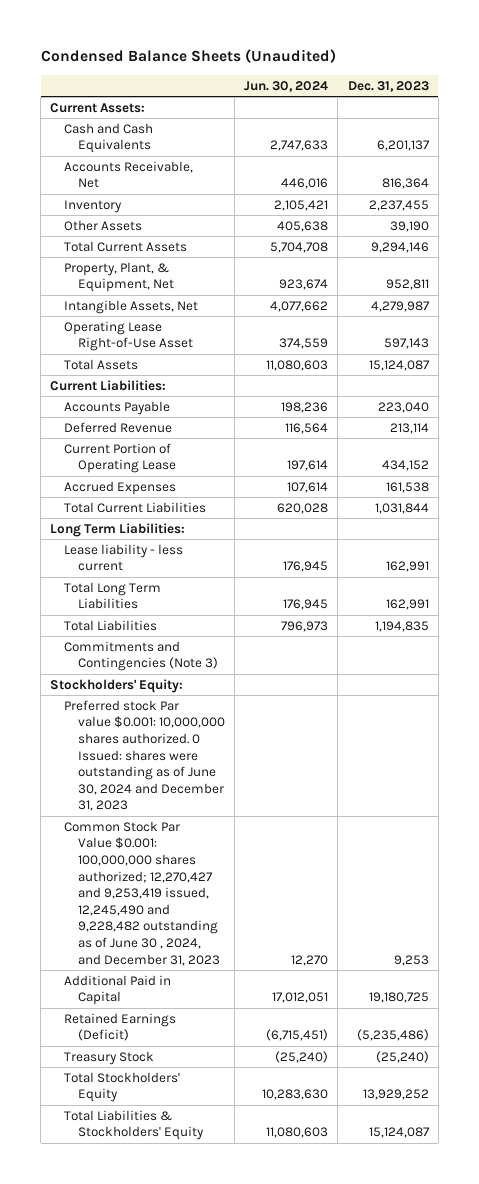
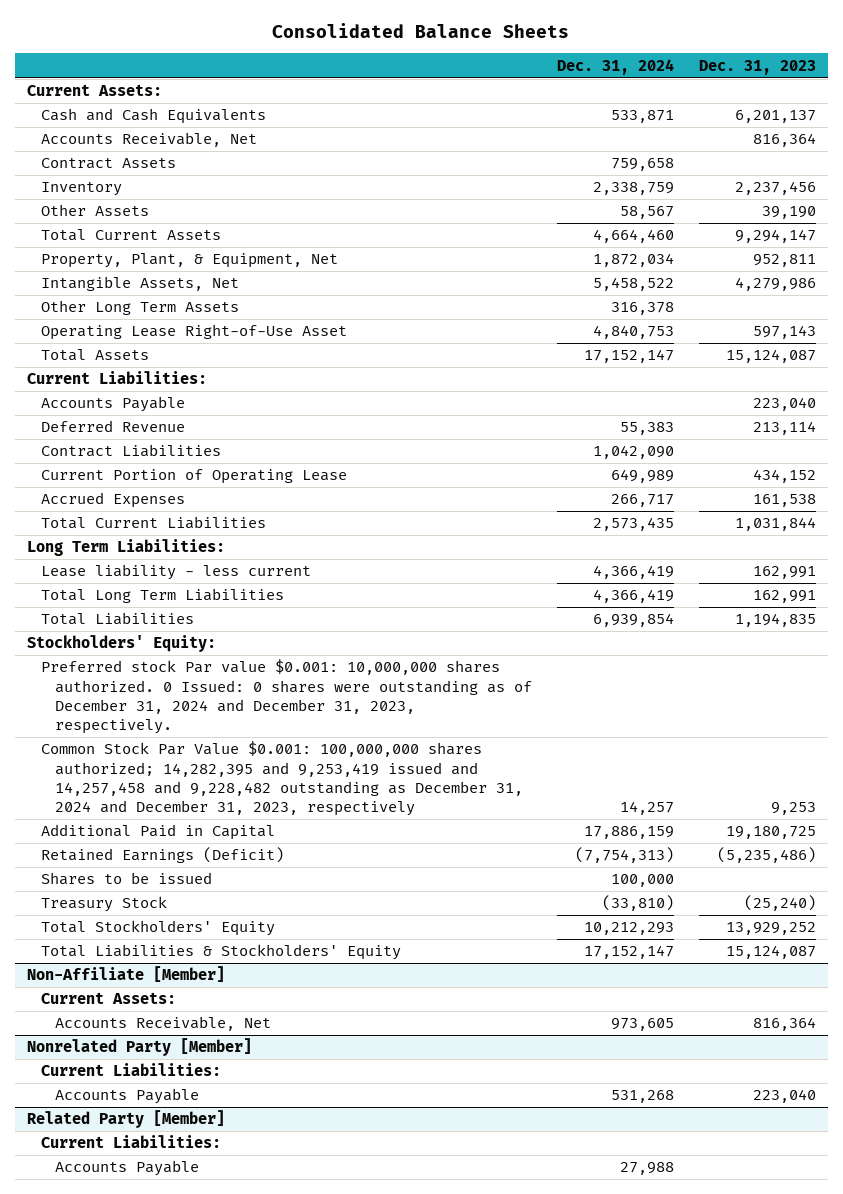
- Condensed Balance Sheets (Unaudited)
+ Consolidated Balance Sheets
- | Jun. 30, 2024 | Dec. 31, 2023
+ | Dec. 31, 2024 | Dec. 31, 2023
- Inventory | 2,105,421 | 2,237,455
+ Contract Assets | 759,658 |
+ Inventory | 2,338,759 | 2,237,456
- Total Current Assets | 5,704,708 | 9,294,146
+ Total Current Assets | 4,664,460 | 9,294,147
- Intangible Assets, Net | 4,077,662 | 4,279,987
+ Intangible Assets, Net | 5,458,522 | 4,279,986
+ Other Long Term Assets | 316,378 |
+ Contract Liabilities | 1,042,090 |
- Commitments and Contingencies (Note 3)
- Preferred stock Par value $0.001: 10,000,000 shares authorized. 0 Issued: shares were outstanding as of June 30, 2024 and December 31, 2023
- Common Stock Par Value $0.001: 100,000,000 shares authorized; 12,270,427 and 9,253,419 issued, 12,245,490 and 9,228,482 outstanding as of June 30 , 2024, and December 31, 2023 | 12,270 | 9,253
+ Preferred stock Par value $0.001: 10,000,000 shares authorized. 0 Issued: 0 shares were outstanding as of December 31, 2024 and December 31, 2023, respectively.
+ Common Stock Par Value $0.001: 100,000,000 shares authorized; 14,282,395 and 9,253,419 issued and 14,257,458 and 9,228,482 outstanding as December 31, 2024 and December 31, 2023, respectively | 14,257 | 9,253
+ Shares to be issued | 100,000 |
+ Non-Affiliate [Member]
+ Current Assets:
+ Accounts Receivable, Net | 973,605 | 816,364
+ Nonrelated Party [Member]
+ Current Liabilities:
+ Accounts Payable | 531,268 | 223,040
+ Related Party [Member]
+ Current Liabilities:
+ Accounts Payable | 27,988 |

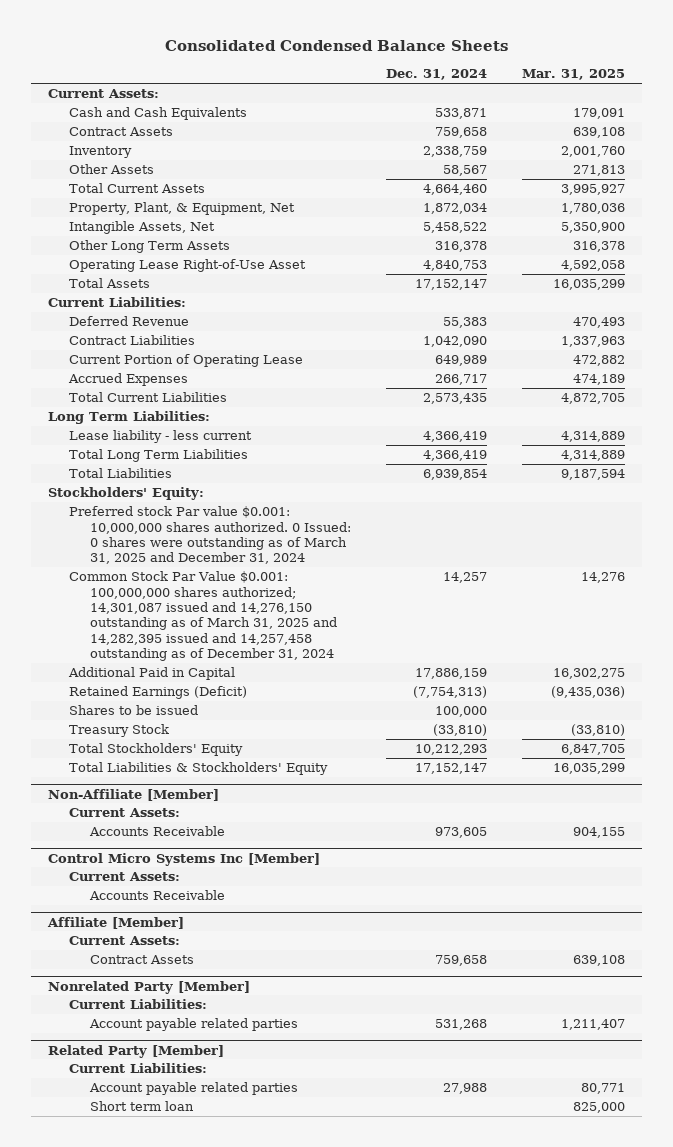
- Consolidated Balance Sheets
+ Consolidated Condensed Balance Sheets
- | Dec. 31, 2024 | Dec. 31, 2023
+ | Dec. 31, 2024 | Mar. 31, 2025
- Accounts Receivable, Net | | 816,364
- Accounts Payable | | 223,040
- Preferred stock Par value $0.001: 10,000,000 shares authorized. 0 Issued: 0 shares were outstanding as of December 31, 2024 and December 31, 2023, respectively.
- Common Stock Par Value $0.001: 100,000,000 shares authorized; 14,282,395 and 9,253,419 issued and 14,257,458 and 9,228,482 outstanding as December 31, 2024 and December 31, 2023, respectively | 14,257 | 9,253
+ Preferred stock Par value $0.001: 10,000,000 shares authorized. 0 Issued: 0 shares were outstanding as of March 31, 2025 and December 31, 2024
+ Common Stock Par Value $0.001: 100,000,000 shares authorized; 14,301,087 issued and 14,276,150 outstanding as of March 31, 2025 and 14,282,395 issued and 14,257,458 outstanding as of December 31, 2024 | 14,257 | 14,276
@ Non-Affiliate [Member]
- Accounts Receivable, Net | 973,605 | 816,364
+ Accounts Receivable | 973,605 | 904,155
+ Control Micro Systems Inc [Member]
+ Current Assets:
+ Accounts Receivable
+ Affiliate [Member]
+ Current Assets:
+ Contract Assets | 759,658 | 639,108
@ Nonrelated Party [Member]
- Accounts Payable | 531,268 | 223,040
+ Account payable related parties | 531,268 | 1,211,407
@ Related Party [Member]
- Accounts Payable | 27,988 |
+ Account payable related parties | 27,988 | 80,771
+ Short term loan | | 825,000

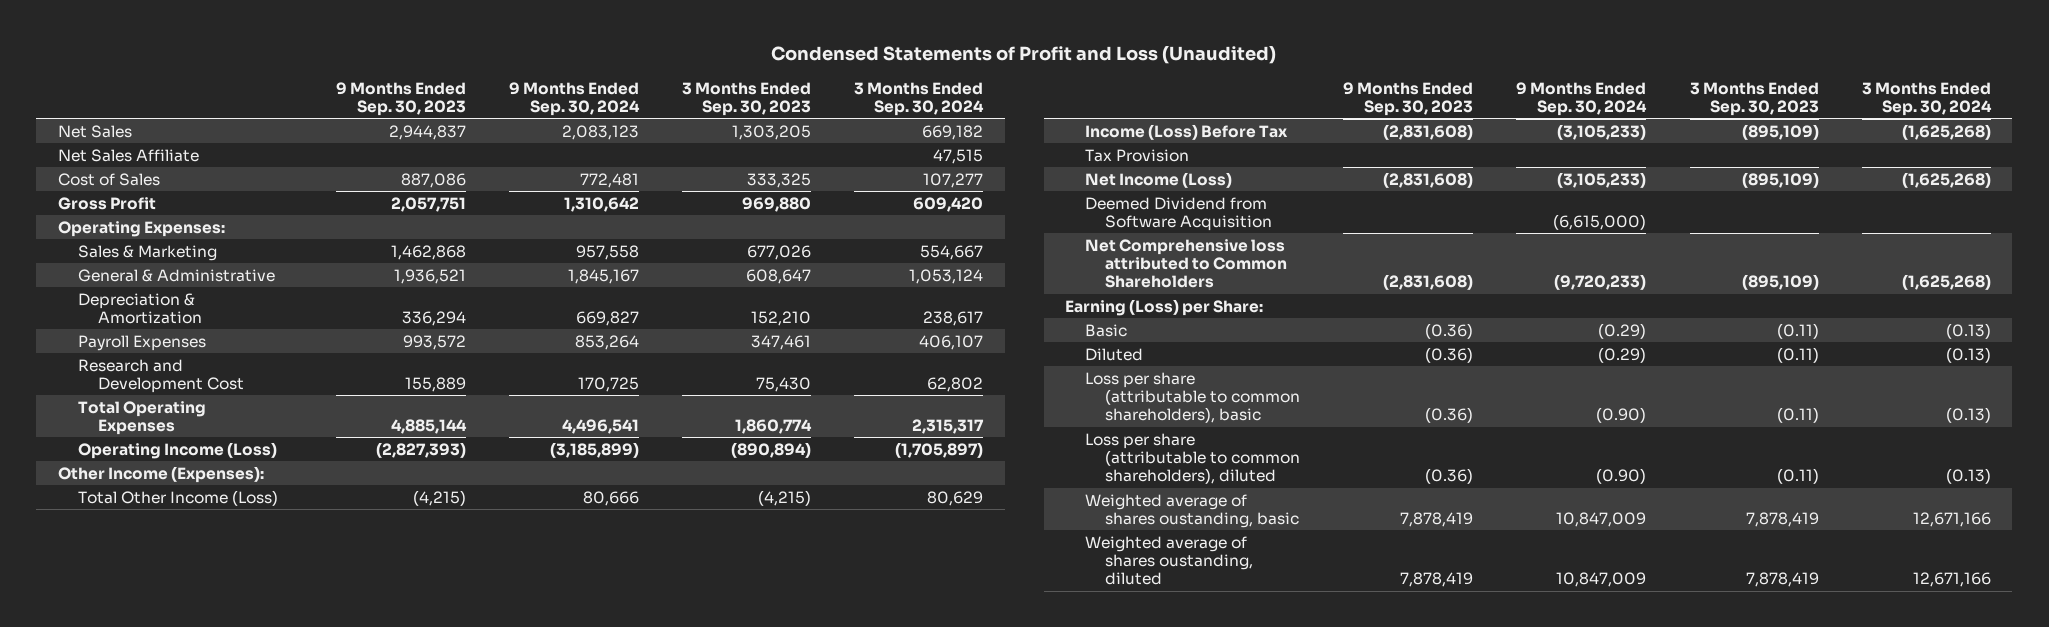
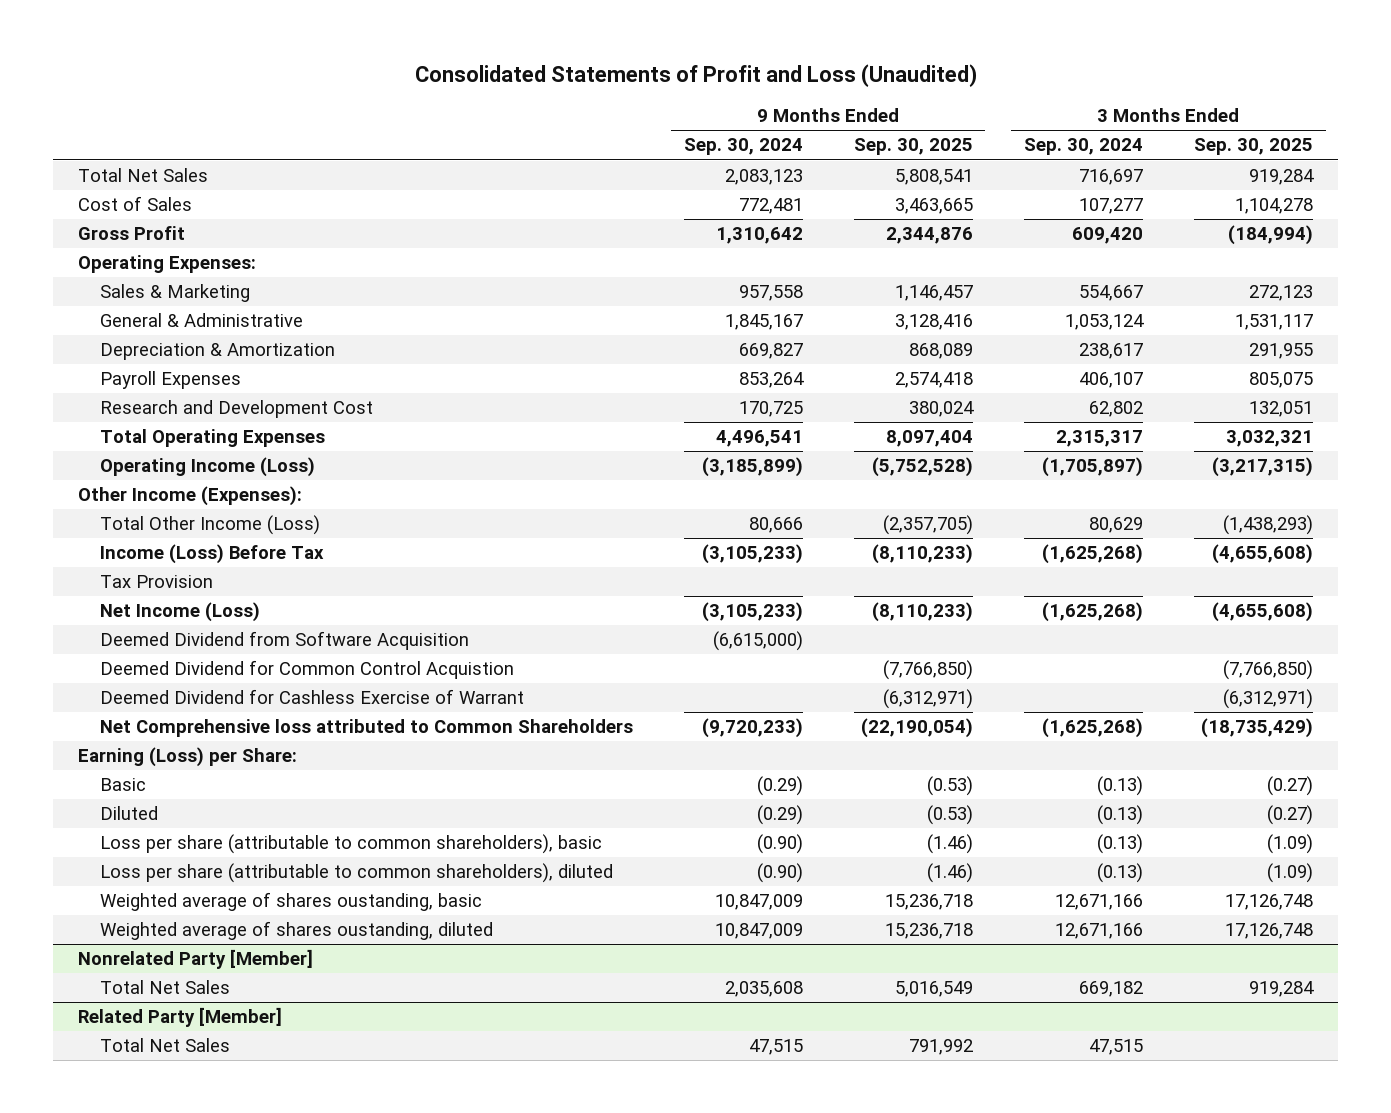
- Condensed Statements of Profit and Loss (Unaudited)
+ Consolidated Statements of Profit and Loss (Unaudited)
- | 9 Months Ended Sep. 30, 2023 | 9 Months Ended Sep. 30, 2024 | 3 Months Ended Sep. 30, 2023 | 3 Months Ended Sep. 30, 2024
+ | 9 Months Ended Sep. 30, 2024 | 9 Months Ended Sep. 30, 2025 | 3 Months Ended Sep. 30, 2024 | 3 Months Ended Sep. 30, 2025
- Net Sales | 2,944,837 | 2,083,123 | 1,303,205 | 669,182
- Net Sales Affiliate | | | | 47,515
+ Total Net Sales | 2,083,123 | 5,808,541 | 716,697 | 919,284
+ Deemed Dividend for Common Control Acquistion | | (7,766,850) | | (7,766,850)
+ Deemed Dividend for Cashless Exercise of Warrant | | (6,312,971) | | (6,312,971)
+ Nonrelated Party [Member]
+ Total Net Sales | 2,035,608 | 5,016,549 | 669,182 | 919,284
+ Related Party [Member]
+ Total Net Sales | 47,515 | 791,992 | 47,515 |

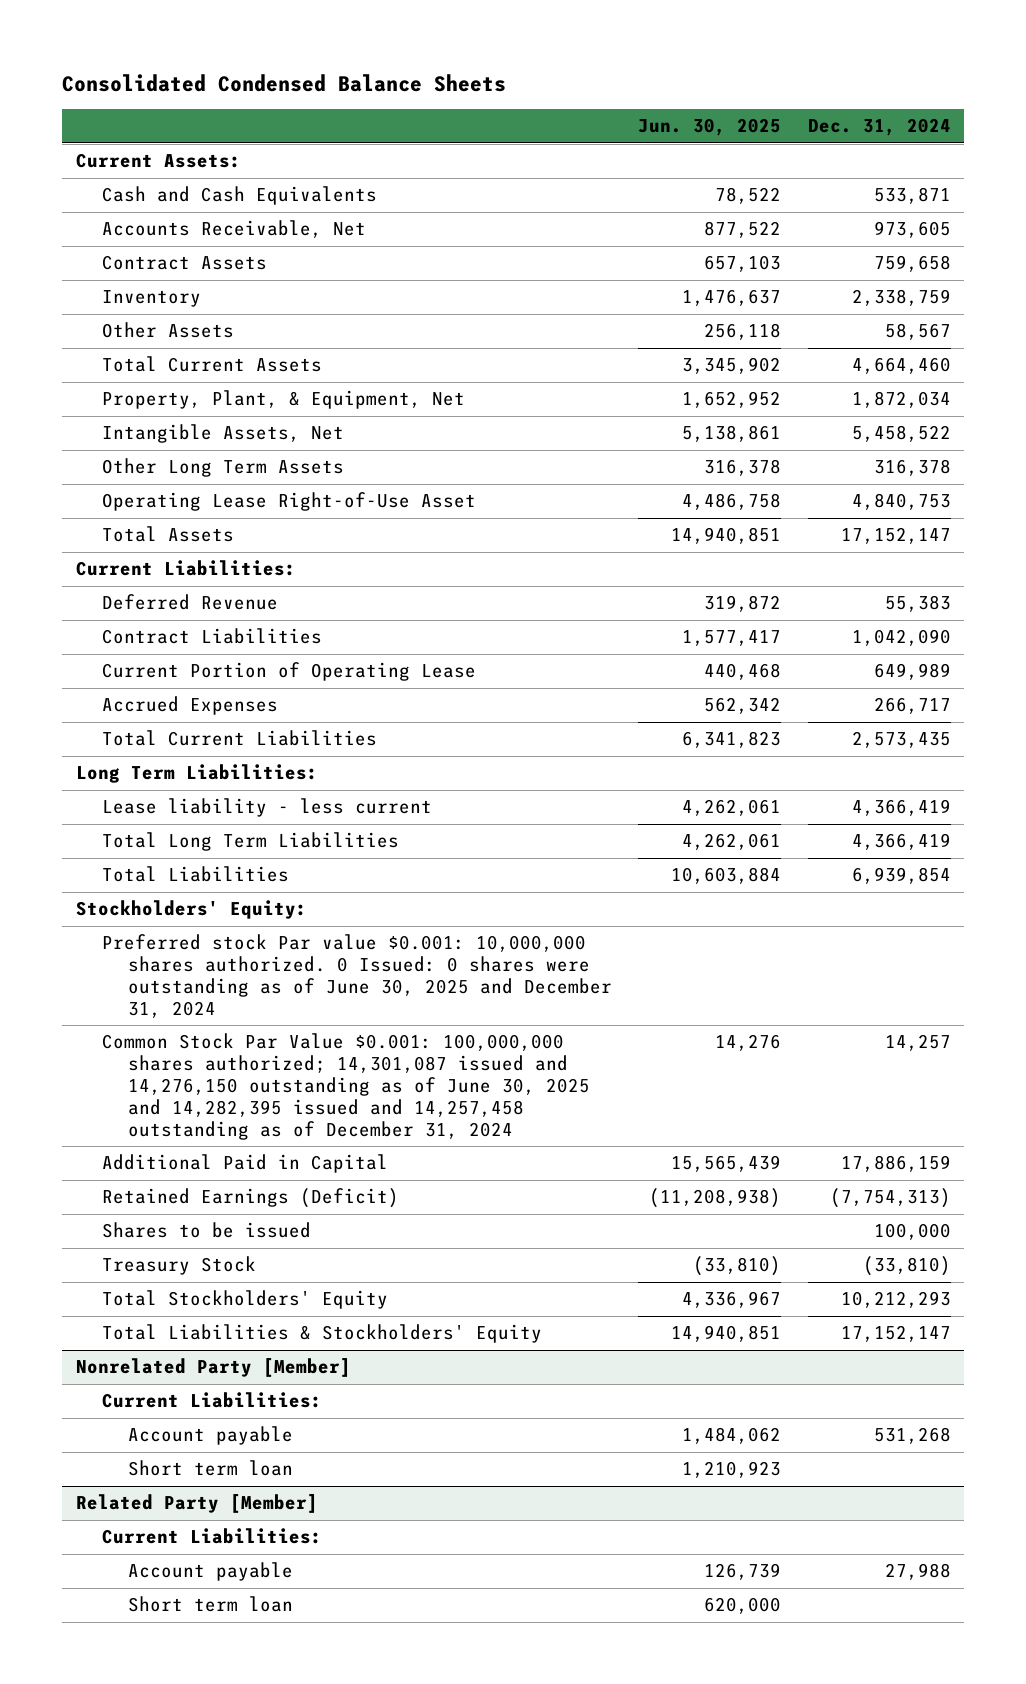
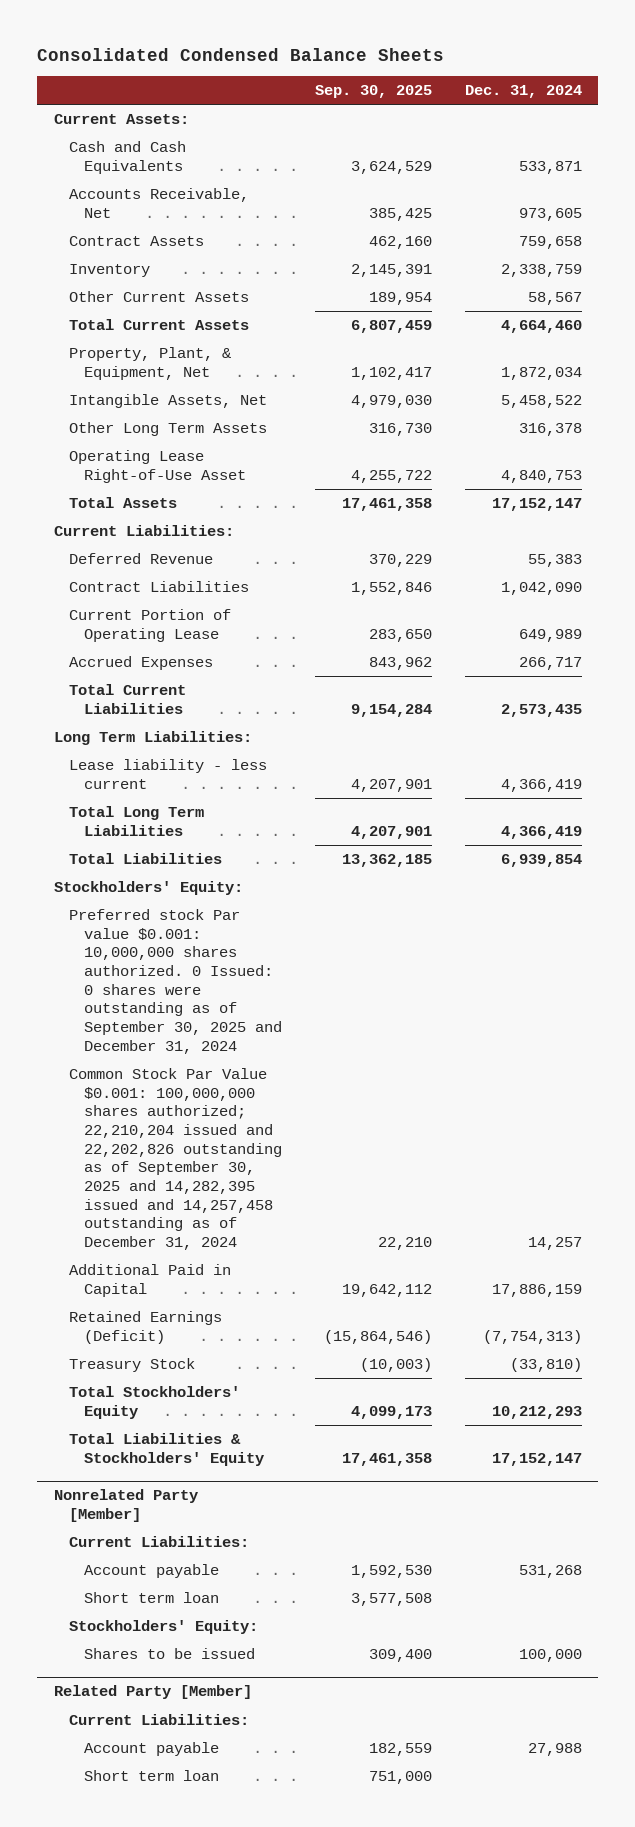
- | Jun. 30, 2025 | Dec. 31, 2024
+ | Sep. 30, 2025 | Dec. 31, 2024
- Other Assets | 256,118 | 58,567
+ Other Current Assets | 189,954 | 58,567
- Preferred stock Par value $0.001: 10,000,000 shares authorized. 0 Issued: 0 shares were outstanding as of June 30, 2025 and December 31, 2024
- Common Stock Par Value $0.001: 100,000,000 shares authorized; 14,301,087 issued and 14,276,150 outstanding as of June 30, 2025 and 14,282,395 issued and 14,257,458 outstanding as of December 31, 2024 | 14,276 | 14,257
+ Preferred stock Par value $0.001: 10,000,000 shares authorized. 0 Issued: 0 shares were outstanding as of September 30, 2025 and December 31, 2024
+ Common Stock Par Value $0.001: 100,000,000 shares authorized; 22,210,204 issued and 22,202,826 outstanding as of September 30, 2025 and 14,282,395 issued and 14,257,458 outstanding as of December 31, 2024 | 22,210 | 14,257
- Shares to be issued | | 100,000
@ Nonrelated Party [Member]
+ Stockholders' Equity:
+ Shares to be issued | 309,400 | 100,000

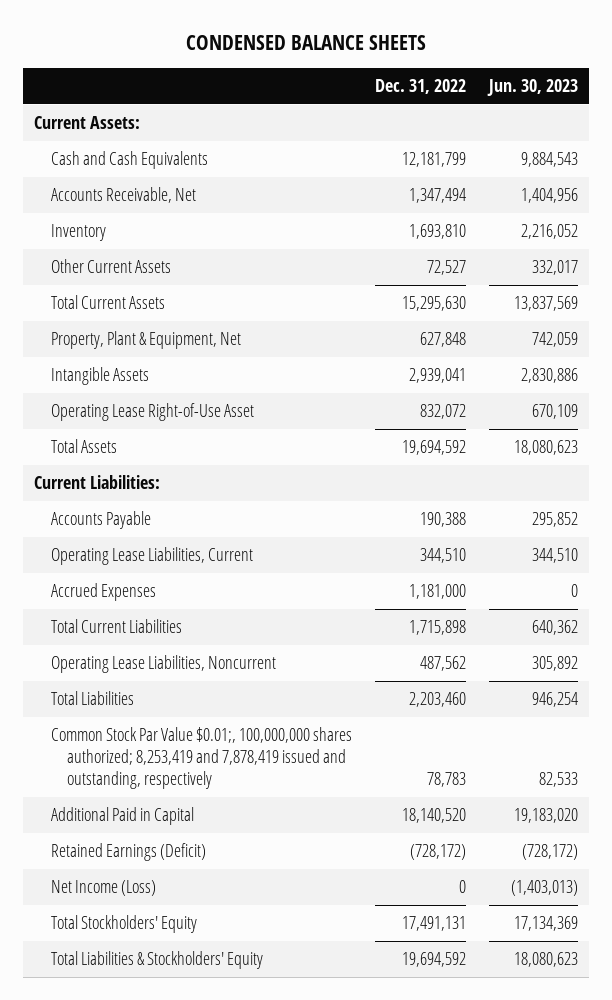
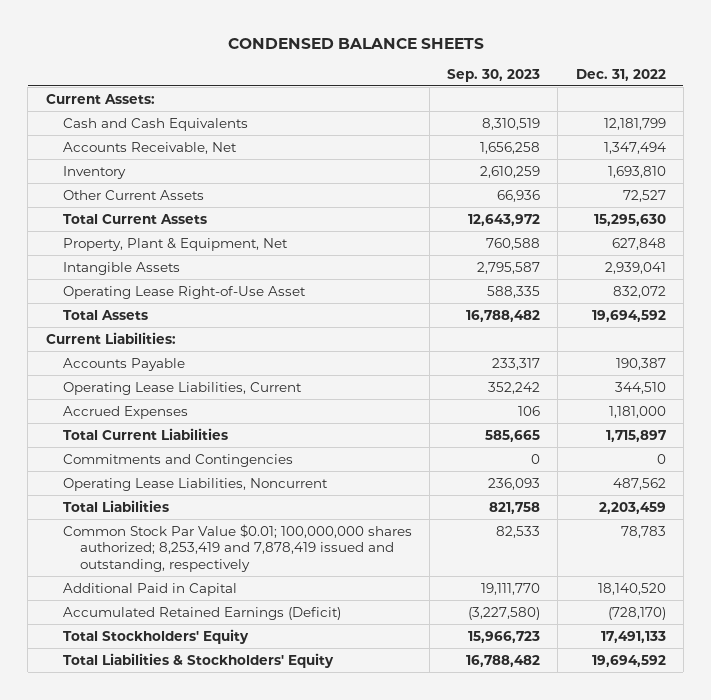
- | Dec. 31, 2022 | Jun. 30, 2023
+ | Sep. 30, 2023 | Dec. 31, 2022
- Accounts Payable | 190,388 | 295,852
+ Accounts Payable | 233,317 | 190,387
- Total Current Liabilities | 1,715,898 | 640,362
+ Total Current Liabilities | 585,665 | 1,715,897
+ Commitments and Contingencies | 0 | 0
- Total Liabilities | 2,203,460 | 946,254
- Common Stock Par Value $0.01;, 100,000,000 shares authorized; 8,253,419 and 7,878,419 issued and outstanding, respectively | 78,783 | 82,533
+ Total Liabilities | 821,758 | 2,203,459
+ Common Stock Par Value $0.01; 100,000,000 shares authorized; 8,253,419 and 7,878,419 issued and outstanding, respectively | 82,533 | 78,783
- Retained Earnings (Deficit) | (728,172) | (728,172)
- Net Income (Loss) | 0 | (1,403,013)
- Total Stockholders' Equity | 17,491,131 | 17,134,369
+ Accumulated Retained Earnings (Deficit) | (3,227,580) | (728,170)
+ Total Stockholders' Equity | 15,966,723 | 17,491,133

